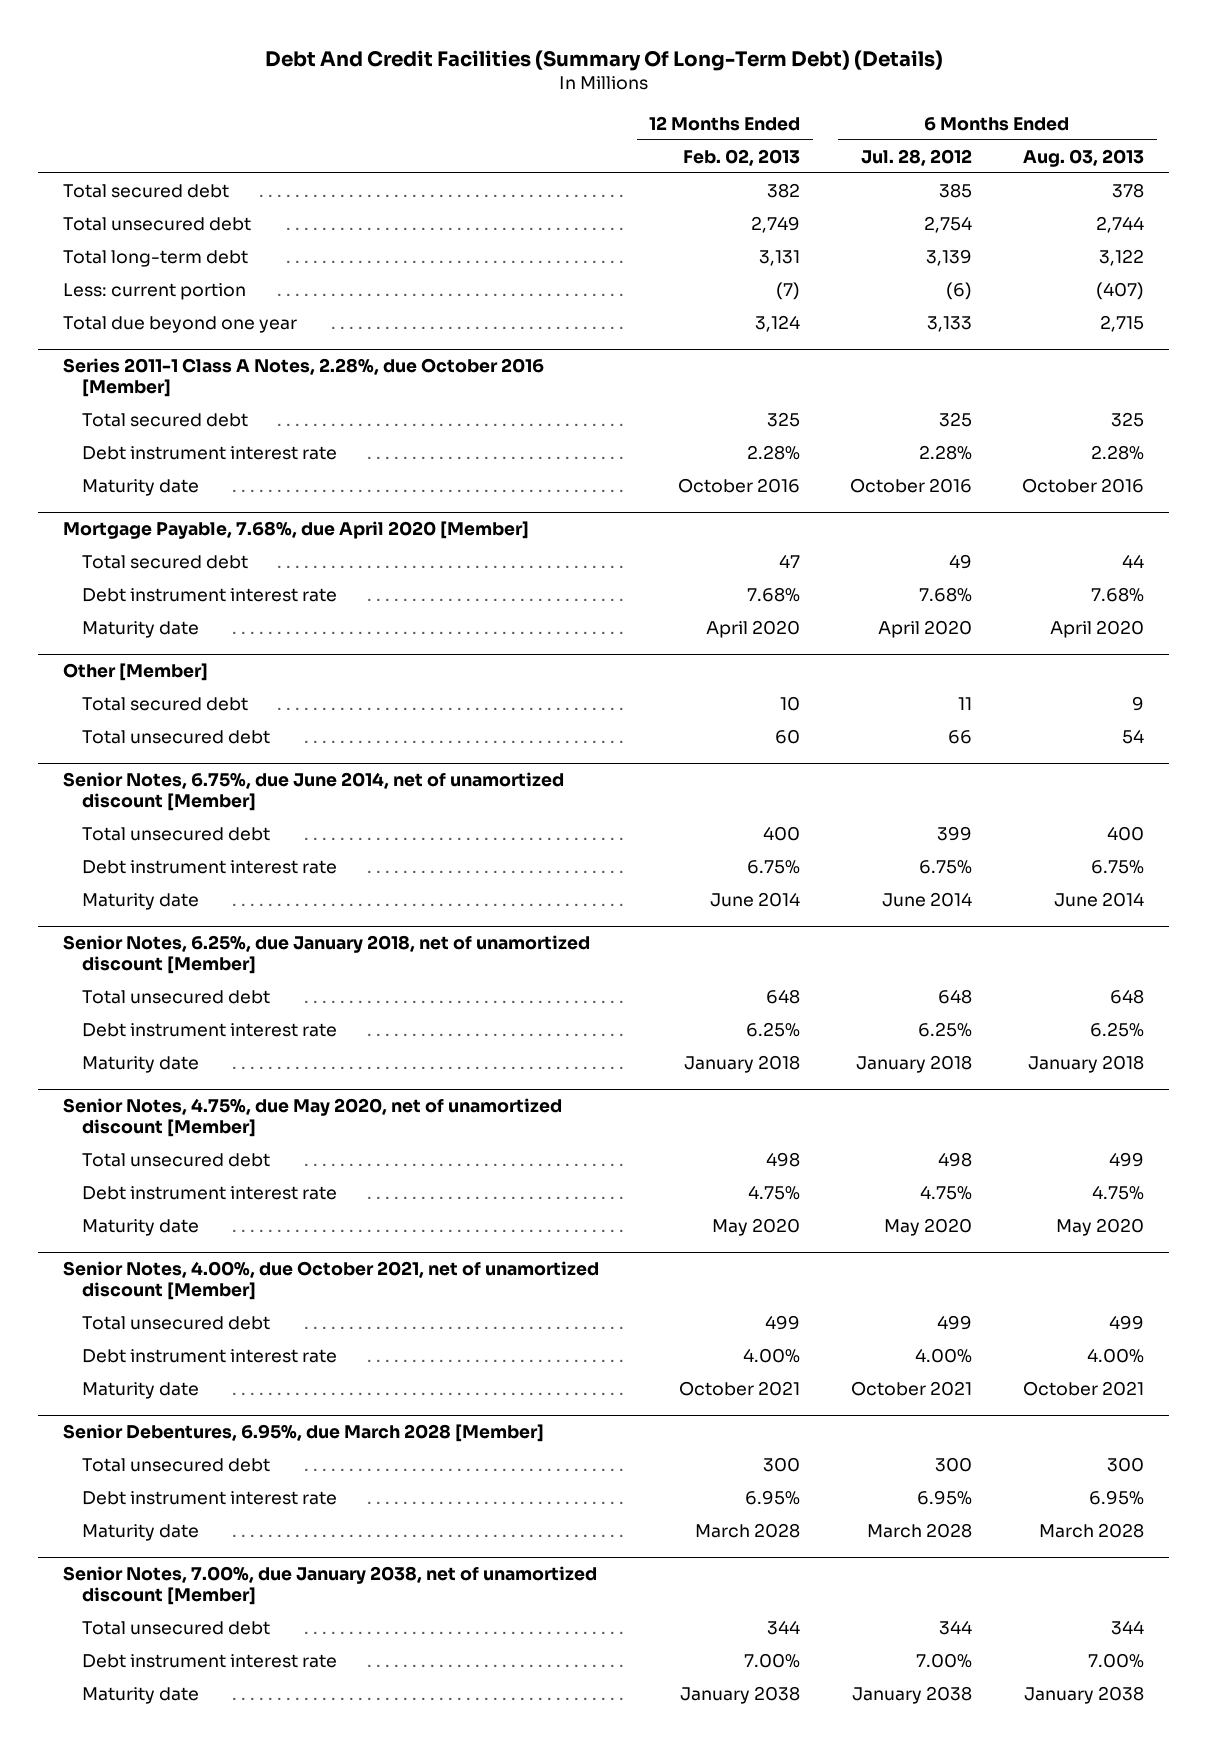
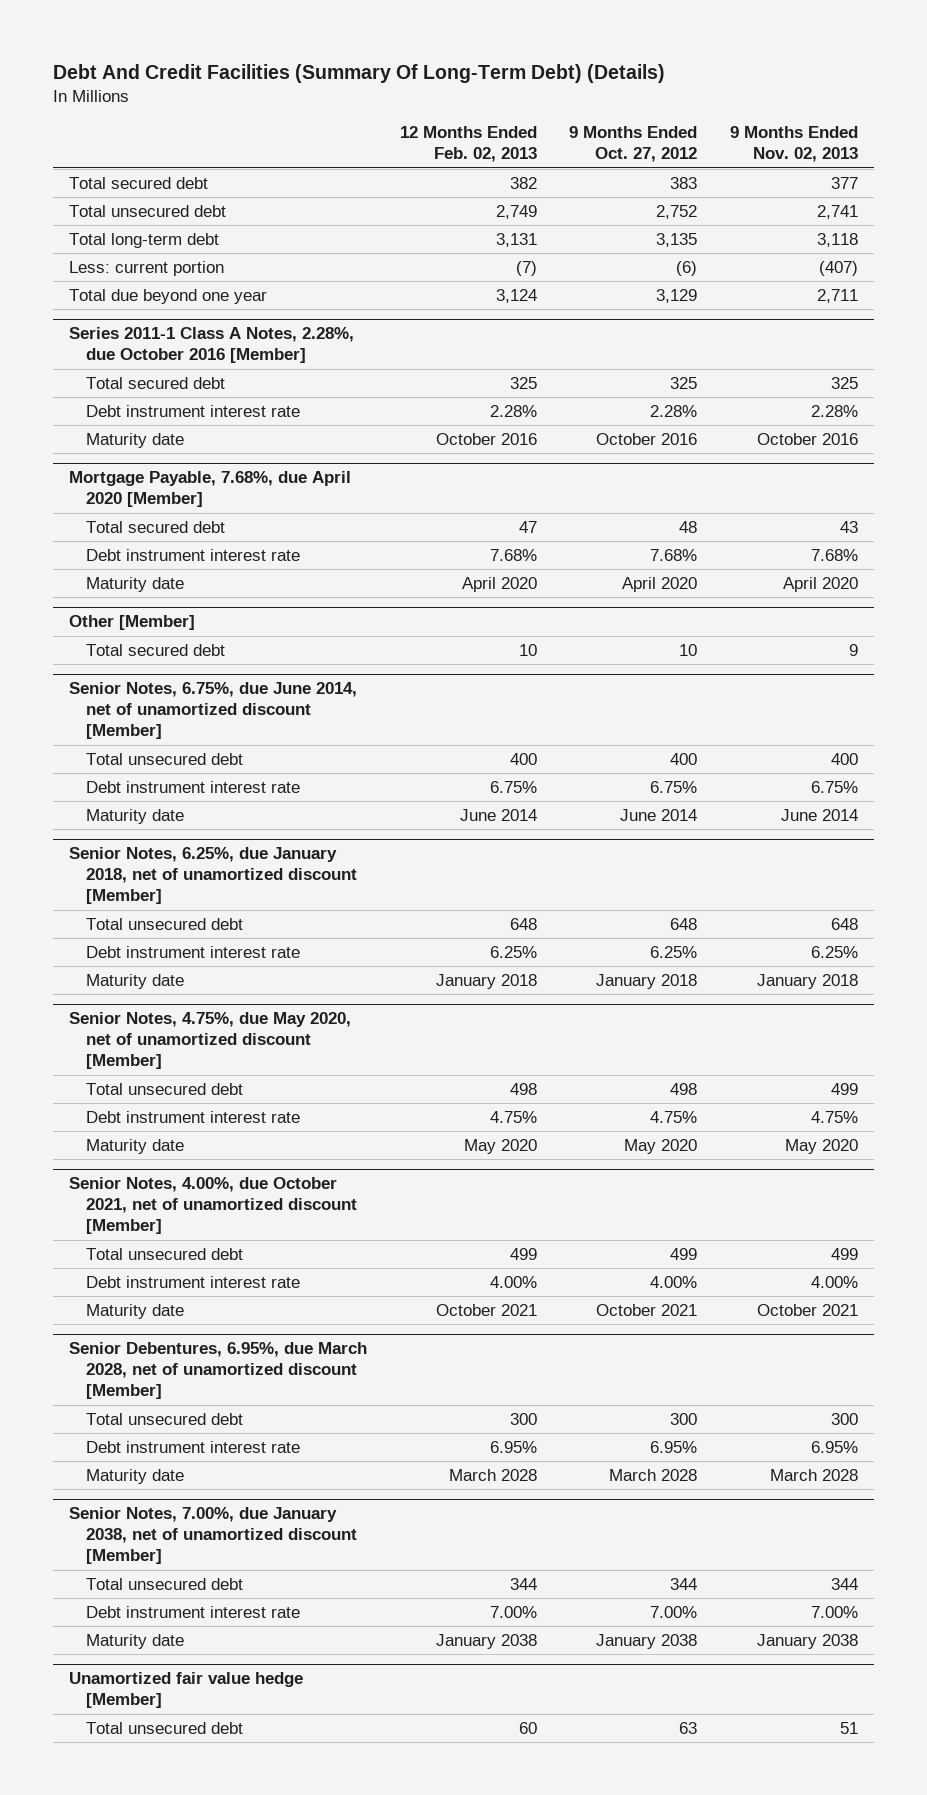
- | 12 Months Ended Feb. 02, 2013 | 6 Months Ended Jul. 28, 2012 | 6 Months Ended Aug. 03, 2013
+ | 12 Months Ended Feb. 02, 2013 | 9 Months Ended Oct. 27, 2012 | 9 Months Ended Nov. 02, 2013
@ Other [Member]
- Total unsecured debt | 60 | 66 | 54
- Senior Debentures, 6.95%, due March 2028 [Member]
+ Senior Debentures, 6.95%, due March 2028, net of unamortized discount [Member]
+ Unamortized fair value hedge [Member]
+ Total unsecured debt | 60 | 63 | 51

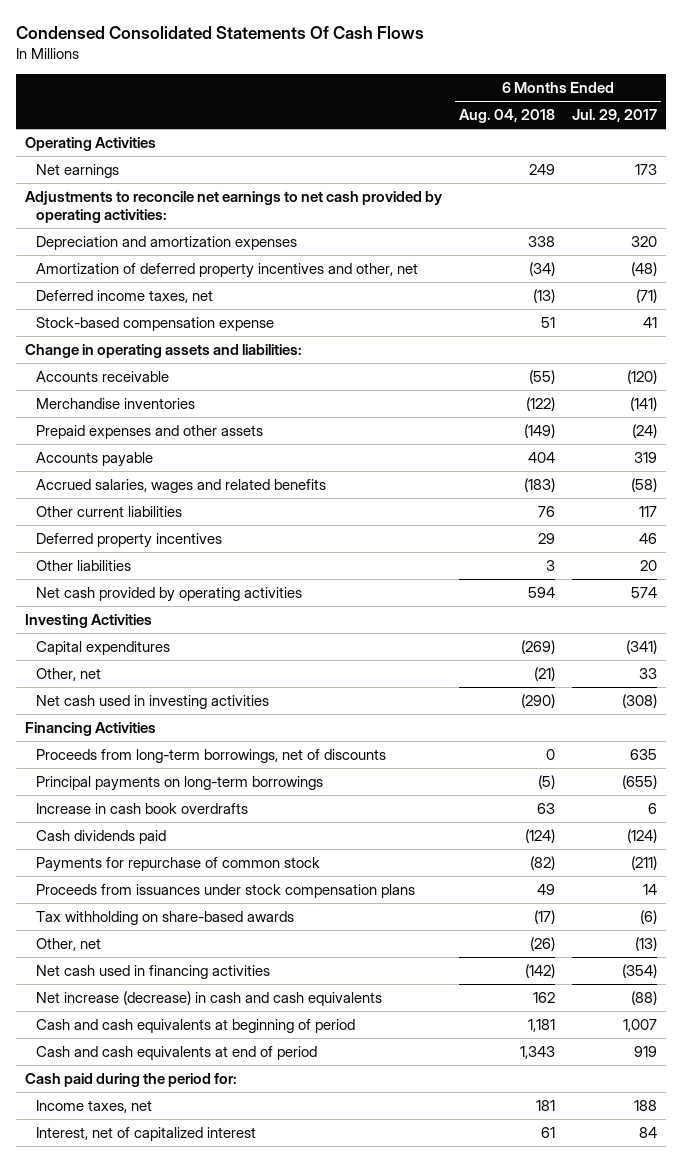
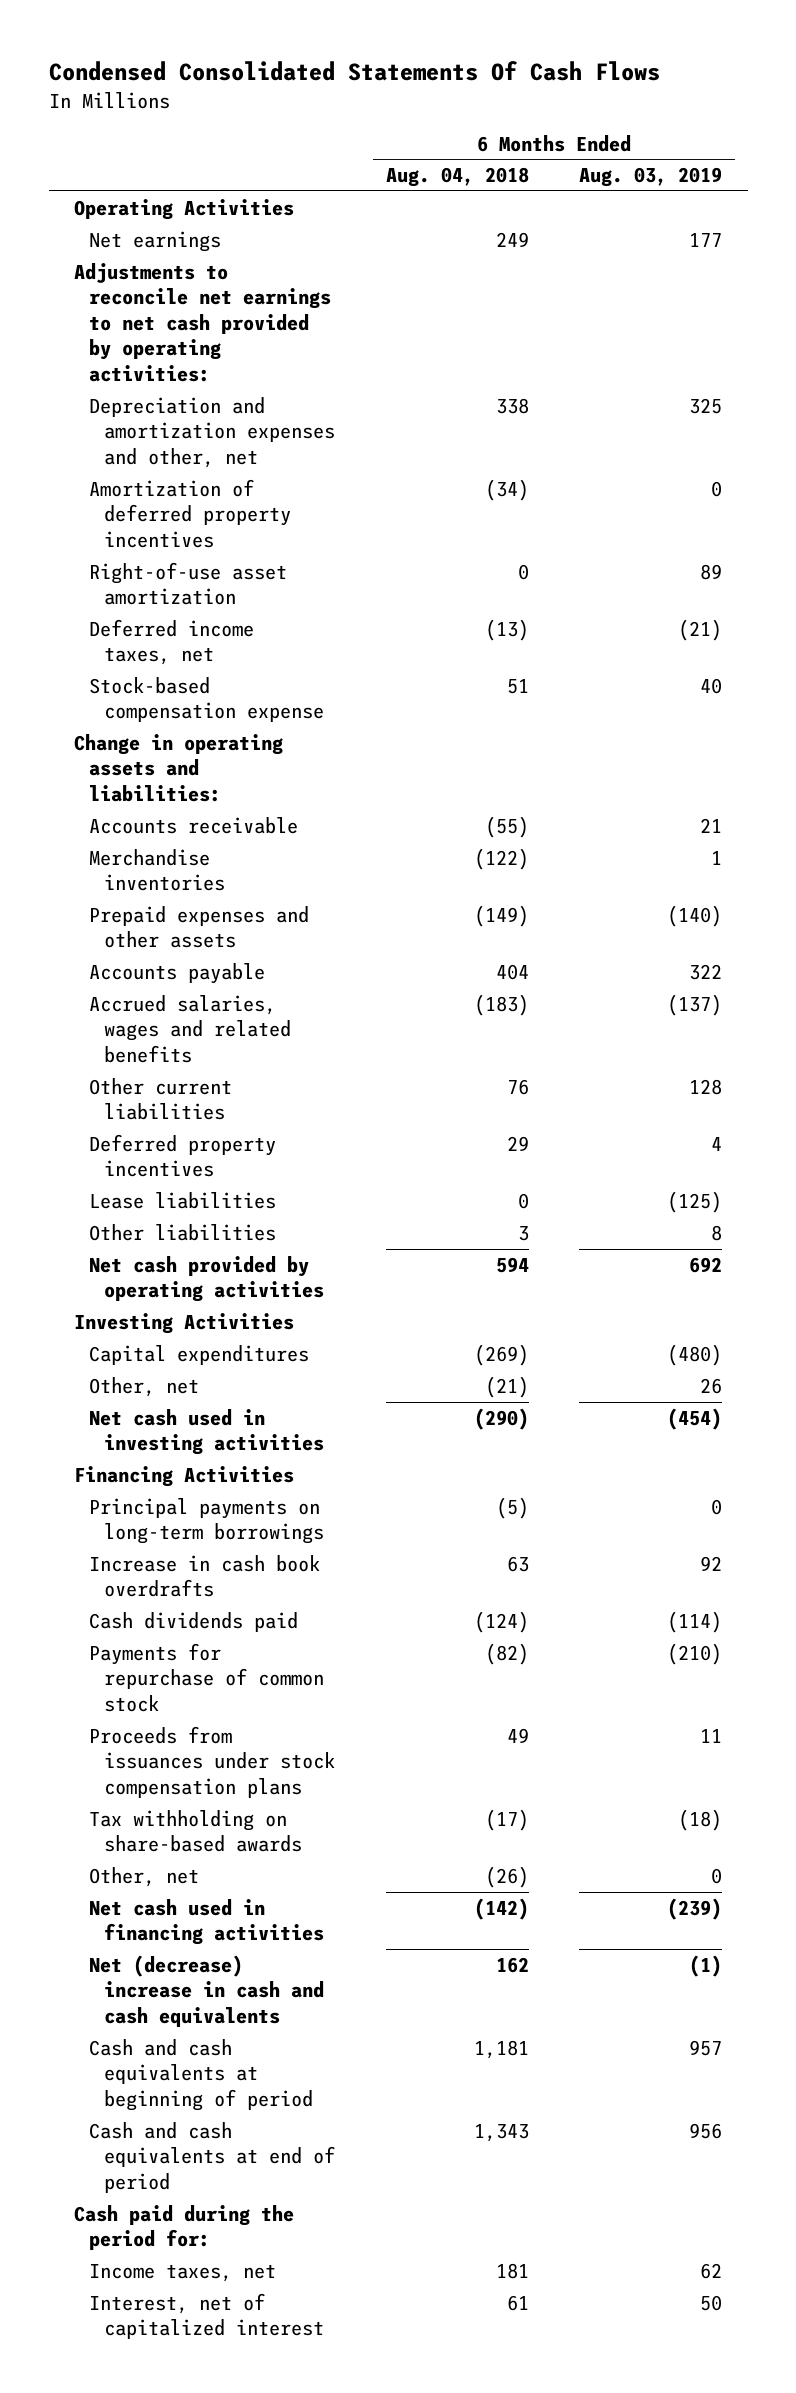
- | 6 Months Ended Aug. 04, 2018 | 6 Months Ended Jul. 29, 2017
+ | 6 Months Ended Aug. 04, 2018 | 6 Months Ended Aug. 03, 2019
- Depreciation and amortization expenses | 338 | 320
- Amortization of deferred property incentives and other, net | (34) | (48)
+ Depreciation and amortization expenses and other, net | 338 | 325
+ Amortization of deferred property incentives | (34) | 0
+ Right-of-use asset amortization | 0 | 89
+ Lease liabilities | 0 | (125)
- Proceeds from long-term borrowings, net of discounts | 0 | 635
- Net increase (decrease) in cash and cash equivalents | 162 | (88)
+ Net (decrease) increase in cash and cash equivalents | 162 | (1)

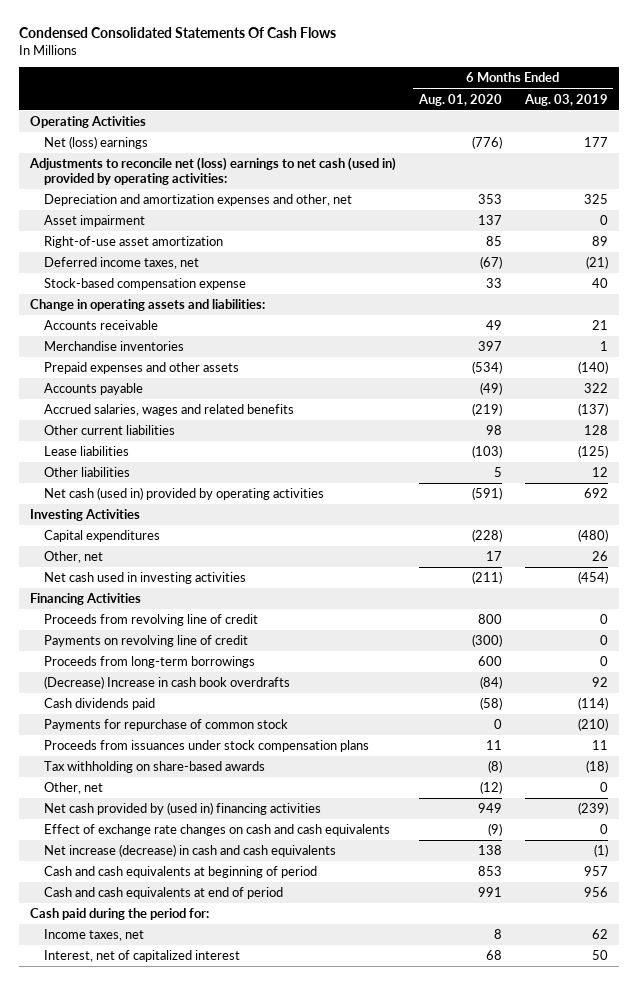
- | 6 Months Ended Aug. 04, 2018 | 6 Months Ended Aug. 03, 2019
+ | 6 Months Ended Aug. 01, 2020 | 6 Months Ended Aug. 03, 2019
- Net earnings | 249 | 177
- Adjustments to reconcile net earnings to net cash provided by operating activities:
+ Net (loss) earnings | (776) | 177
+ Adjustments to reconcile net (loss) earnings to net cash (used in) provided by operating activities:
- Amortization of deferred property incentives | (34) | 0
+ Asset impairment | 137 | 0
- Deferred property incentives | 29 | 4
- Other liabilities | 3 | 8
- Net cash provided by operating activities | 594 | 692
+ Other liabilities | 5 | 12
+ Net cash (used in) provided by operating activities | (591) | 692
- Principal payments on long-term borrowings | (5) | 0
- Increase in cash book overdrafts | 63 | 92
+ Proceeds from revolving line of credit | 800 | 0
+ Payments on revolving line of credit | (300) | 0
+ Proceeds from long-term borrowings | 600 | 0
+ (Decrease) Increase in cash book overdrafts | (84) | 92
- Net cash used in financing activities | (142) | (239)
- Net (decrease) increase in cash and cash equivalents | 162 | (1)
+ Net cash provided by (used in) financing activities | 949 | (239)
+ Effect of exchange rate changes on cash and cash equivalents | (9) | 0
+ Net increase (decrease) in cash and cash equivalents | 138 | (1)

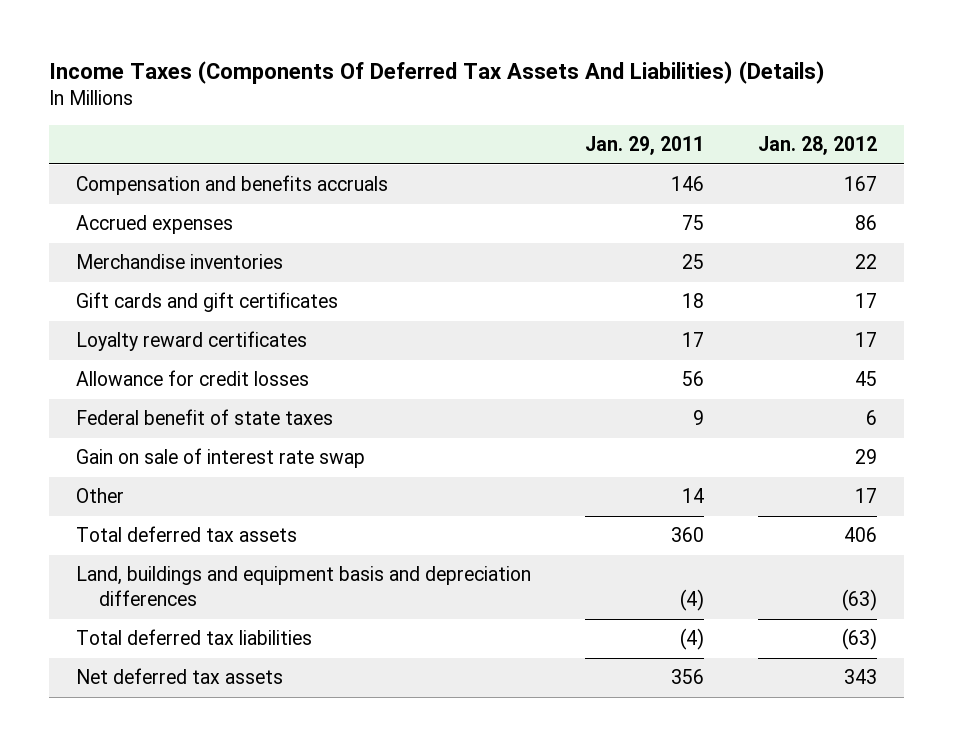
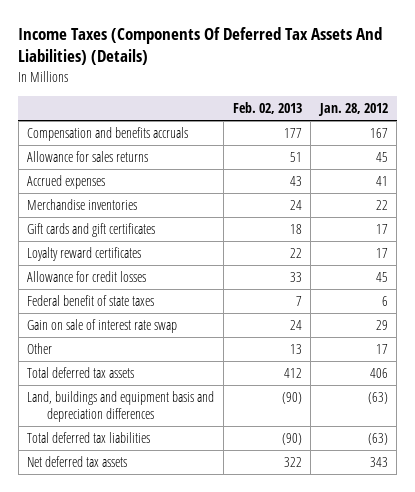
- | Jan. 29, 2011 | Jan. 28, 2012
+ | Feb. 02, 2013 | Jan. 28, 2012
- Accrued expenses | 75 | 86
+ Allowance for sales returns | 51 | 45
+ Accrued expenses | 43 | 41

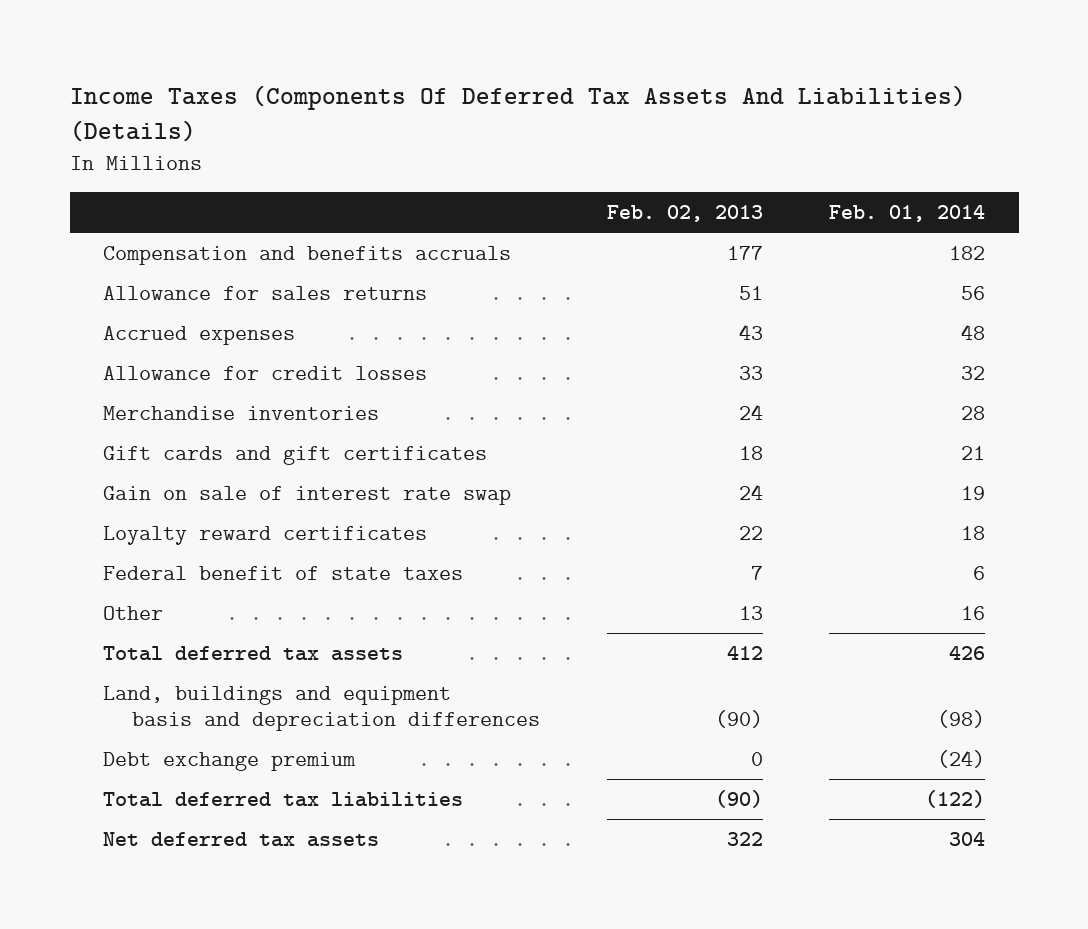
- | Feb. 02, 2013 | Jan. 28, 2012
+ | Feb. 02, 2013 | Feb. 01, 2014
moved up: Allowance for credit losses | 33 | 32
moved up: Gain on sale of interest rate swap | 24 | 19
+ Debt exchange premium | 0 | (24)

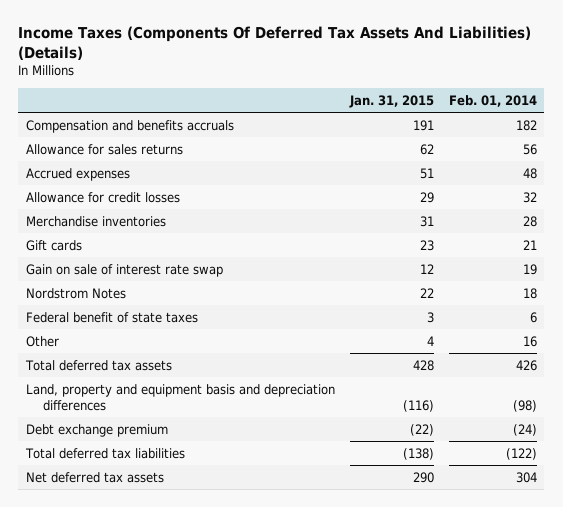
- | Feb. 02, 2013 | Feb. 01, 2014
+ | Jan. 31, 2015 | Feb. 01, 2014
- Gift cards and gift certificates | 18 | 21
+ Gift cards | 23 | 21
- Loyalty reward certificates | 22 | 18
+ Nordstrom Notes | 22 | 18
- Land, buildings and equipment basis and depreciation differences | (90) | (98)
+ Land, property and equipment basis and depreciation differences | (116) | (98)

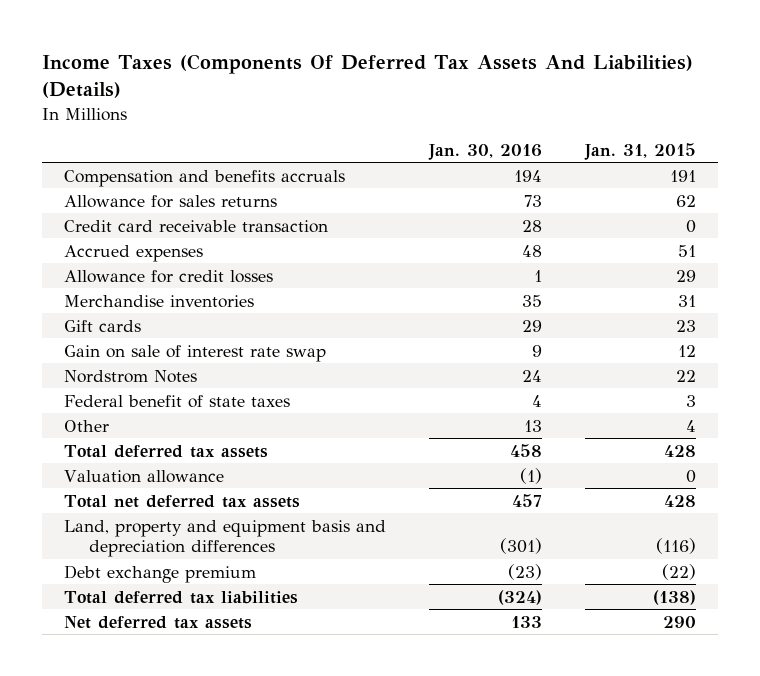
- | Jan. 31, 2015 | Feb. 01, 2014
+ | Jan. 30, 2016 | Jan. 31, 2015
+ Credit card receivable transaction | 28 | 0
+ Valuation allowance | (1) | 0
+ Total net deferred tax assets | 457 | 428

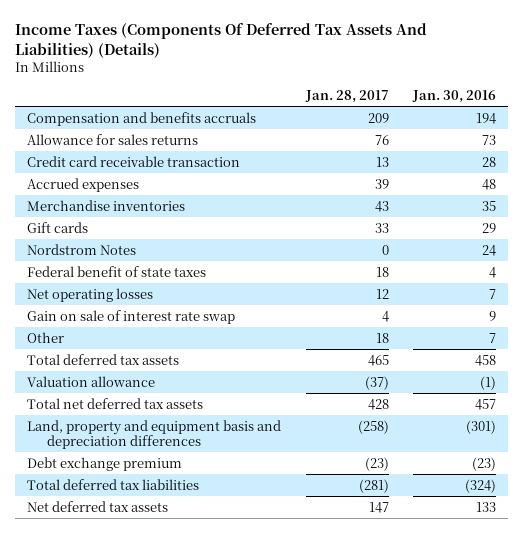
- | Jan. 30, 2016 | Jan. 31, 2015
+ | Jan. 28, 2017 | Jan. 30, 2016
- Allowance for credit losses | 1 | 29
- Other | 13 | 4
+ Net operating losses | 12 | 7
moved down: Gain on sale of interest rate swap | 4 | 9
+ Other | 18 | 7

